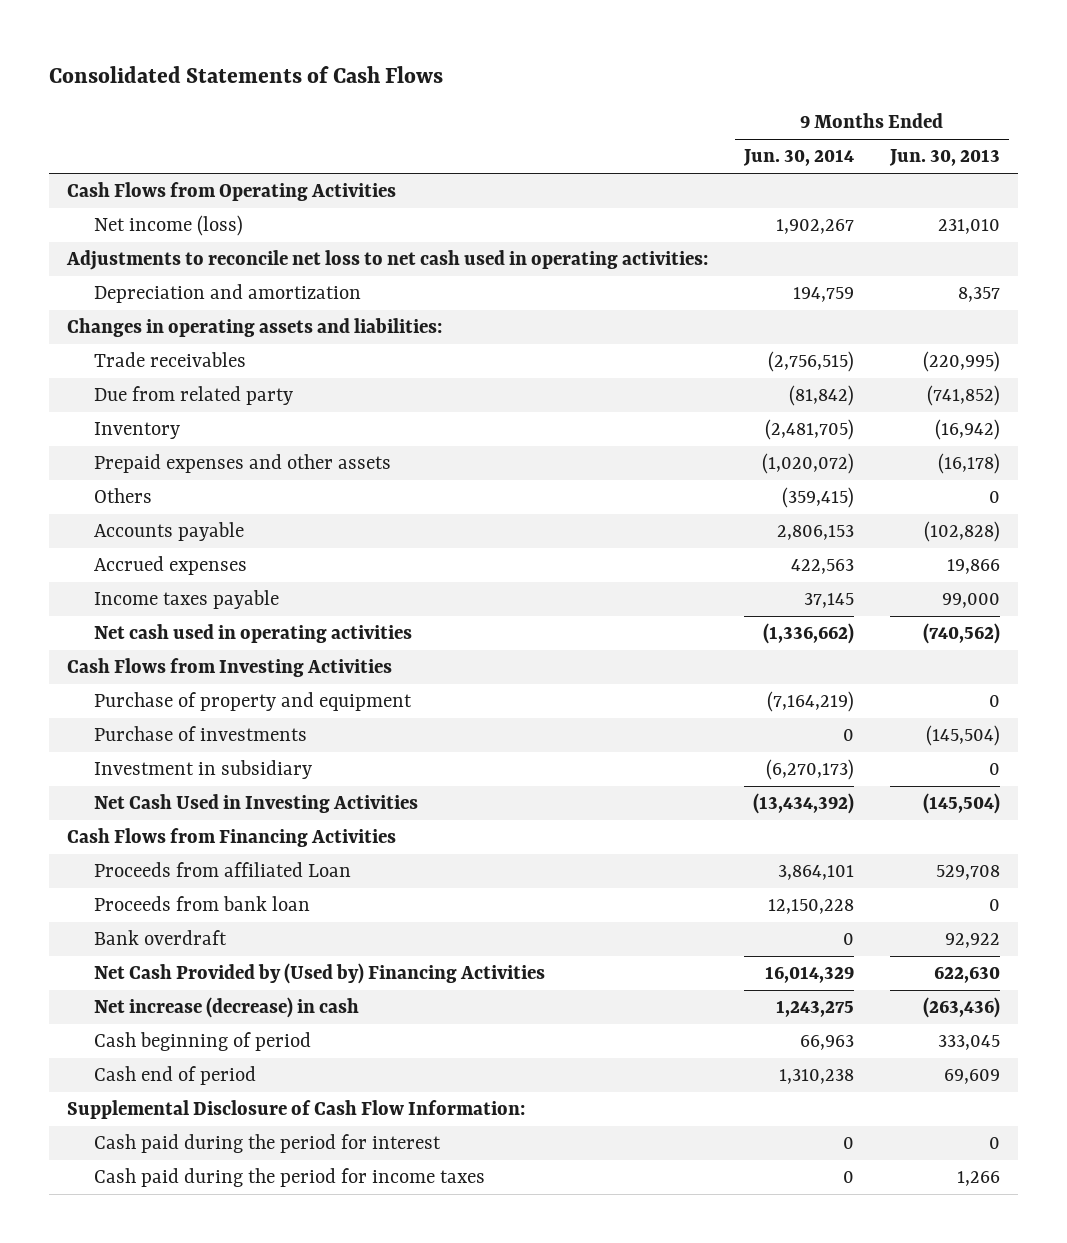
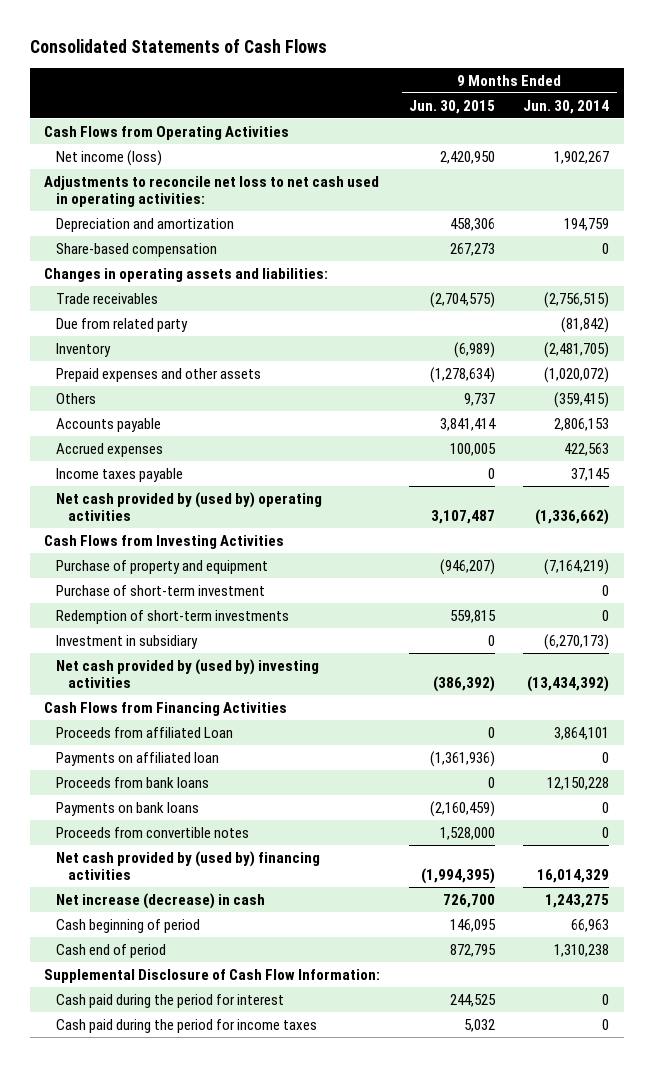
- | 9 Months Ended Jun. 30, 2014 | 9 Months Ended Jun. 30, 2013
+ | 9 Months Ended Jun. 30, 2015 | 9 Months Ended Jun. 30, 2014
+ Share-based compensation | 267,273 | 0
- Net cash used in operating activities | (1,336,662) | (740,562)
+ Net cash provided by (used by) operating activities | 3,107,487 | (1,336,662)
- Purchase of investments | 0 | (145,504)
+ Purchase of short-term investment | | 0
+ Redemption of short-term investments | 559,815 | 0
- Net Cash Used in Investing Activities | (13,434,392) | (145,504)
+ Net cash provided by (used by) investing activities | (386,392) | (13,434,392)
- Proceeds from bank loan | 12,150,228 | 0
- Bank overdraft | 0 | 92,922
- Net Cash Provided by (Used by) Financing Activities | 16,014,329 | 622,630
+ Payments on affiliated loan | (1,361,936) | 0
+ Proceeds from bank loans | 0 | 12,150,228
+ Payments on bank loans | (2,160,459) | 0
+ Proceeds from convertible notes | 1,528,000 | 0
+ Net cash provided by (used by) financing activities | (1,994,395) | 16,014,329

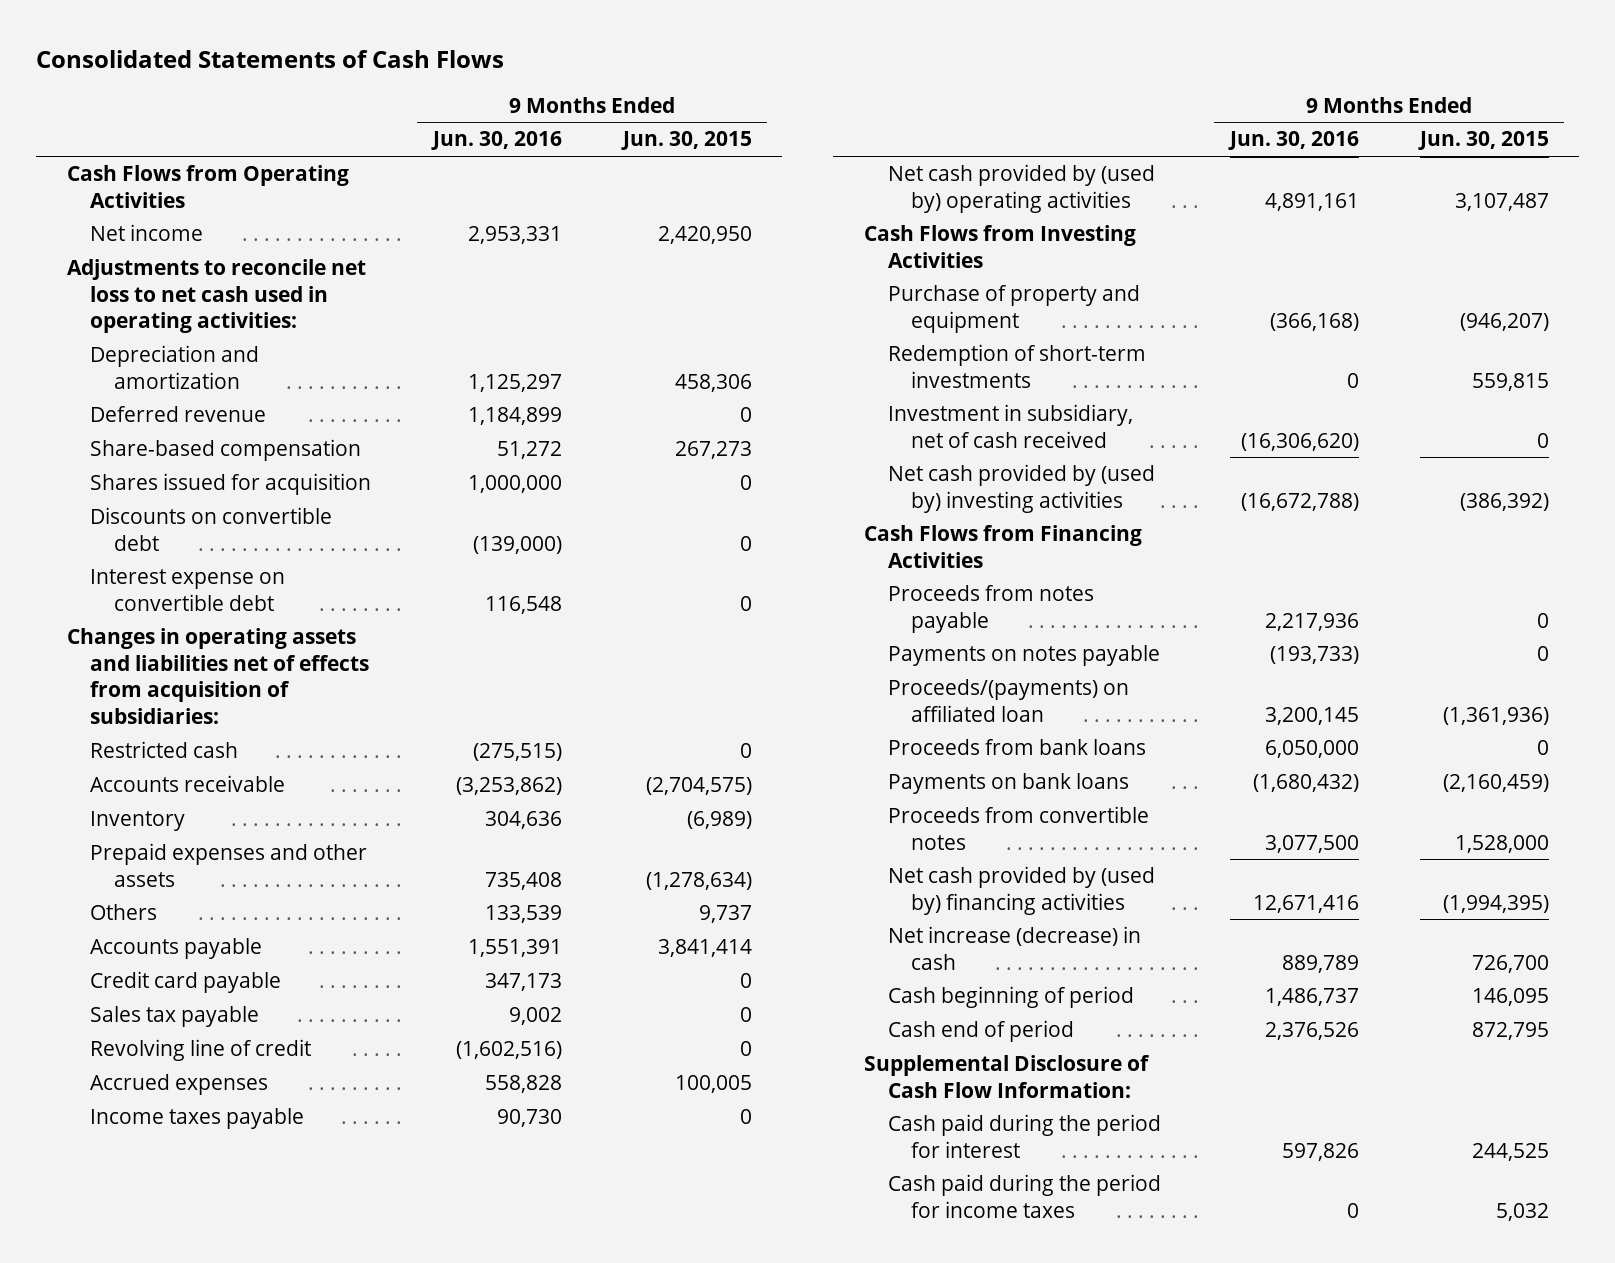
- | 9 Months Ended Jun. 30, 2015 | 9 Months Ended Jun. 30, 2014
+ | 9 Months Ended Jun. 30, 2016 | 9 Months Ended Jun. 30, 2015
- Net income (loss) | 2,420,950 | 1,902,267
+ Net income | 2,953,331 | 2,420,950
+ Deferred revenue | 1,184,899 | 0
- Changes in operating assets and liabilities:
- Trade receivables | (2,704,575) | (2,756,515)
- Due from related party | | (81,842)
+ Shares issued for acquisition | 1,000,000 | 0
+ Discounts on convertible debt | (139,000) | 0
+ Interest expense on convertible debt | 116,548 | 0
+ Changes in operating assets and liabilities net of effects from acquisition of subsidiaries:
+ Restricted cash | (275,515) | 0
+ Accounts receivable | (3,253,862) | (2,704,575)
+ Credit card payable | 347,173 | 0
+ Sales tax payable | 9,002 | 0
+ Revolving line of credit | (1,602,516) | 0
- Purchase of short-term investment | | 0
- Investment in subsidiary | 0 | (6,270,173)
+ Investment in subsidiary, net of cash received | (16,306,620) | 0
- Proceeds from affiliated Loan | 0 | 3,864,101
- Payments on affiliated loan | (1,361,936) | 0
+ Proceeds from notes payable | 2,217,936 | 0
+ Payments on notes payable | (193,733) | 0
+ Proceeds/(payments) on affiliated loan | 3,200,145 | (1,361,936)

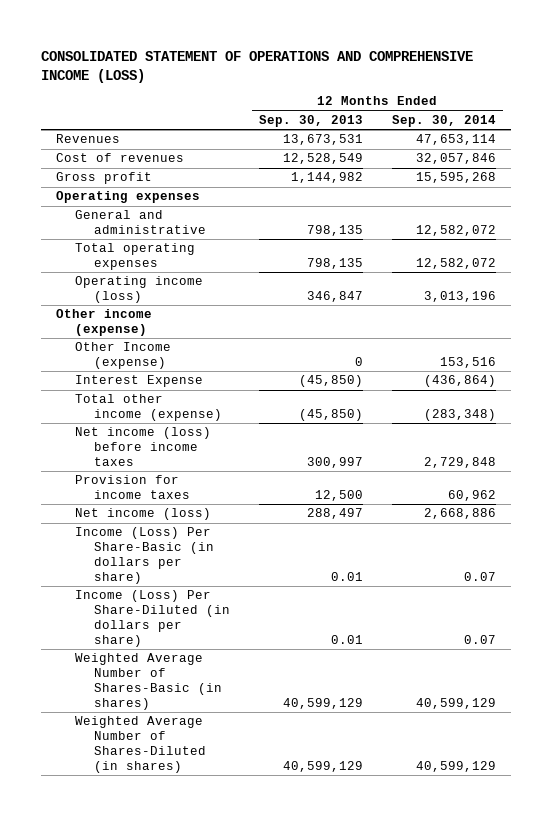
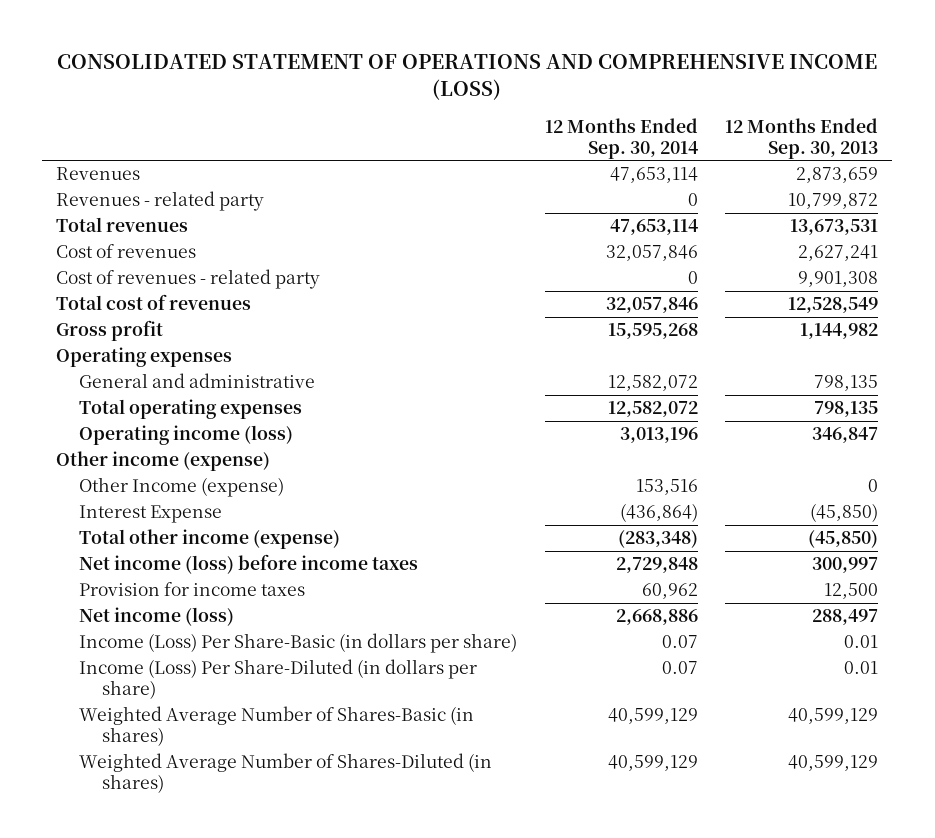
- | 12 Months Ended Sep. 30, 2013 | 12 Months Ended Sep. 30, 2014
+ | 12 Months Ended Sep. 30, 2014 | 12 Months Ended Sep. 30, 2013
- Revenues | 13,673,531 | 47,653,114
- Cost of revenues | 12,528,549 | 32,057,846
+ Revenues | 47,653,114 | 2,873,659
+ Revenues - related party | 0 | 10,799,872
+ Total revenues | 47,653,114 | 13,673,531
+ Cost of revenues | 32,057,846 | 2,627,241
+ Cost of revenues - related party | 0 | 9,901,308
+ Total cost of revenues | 32,057,846 | 12,528,549

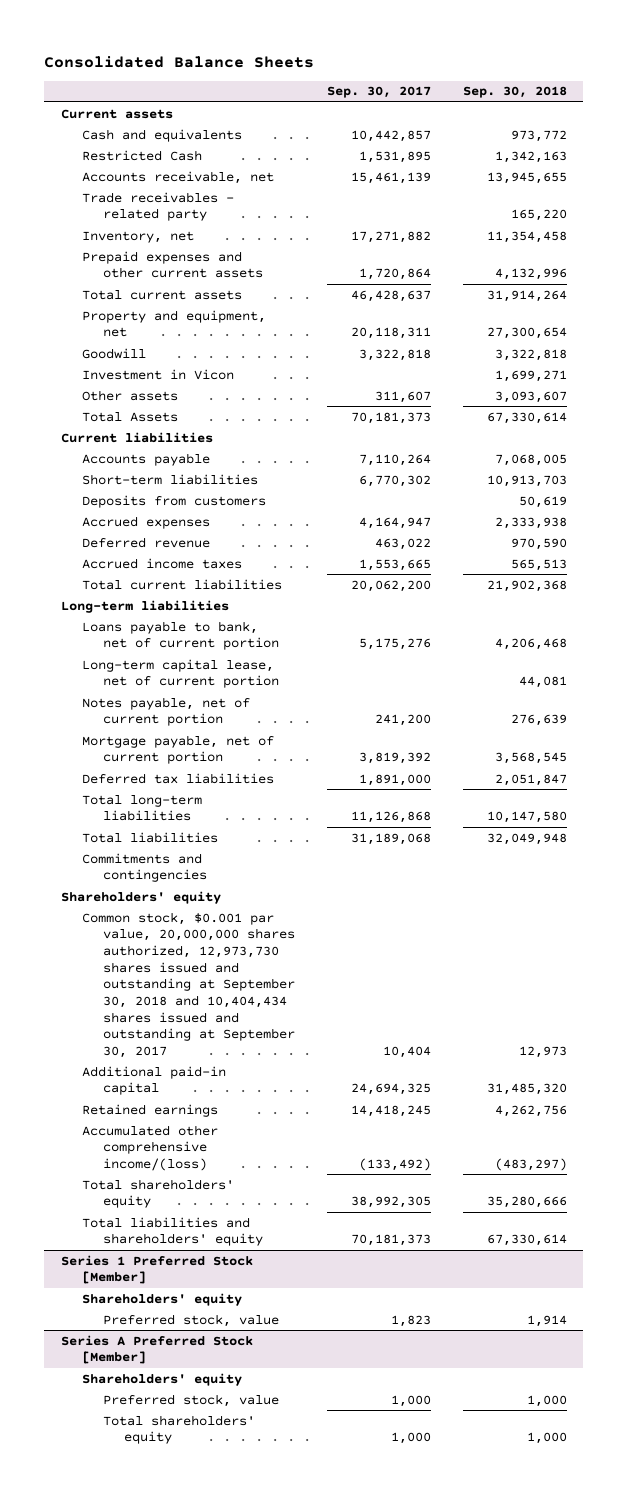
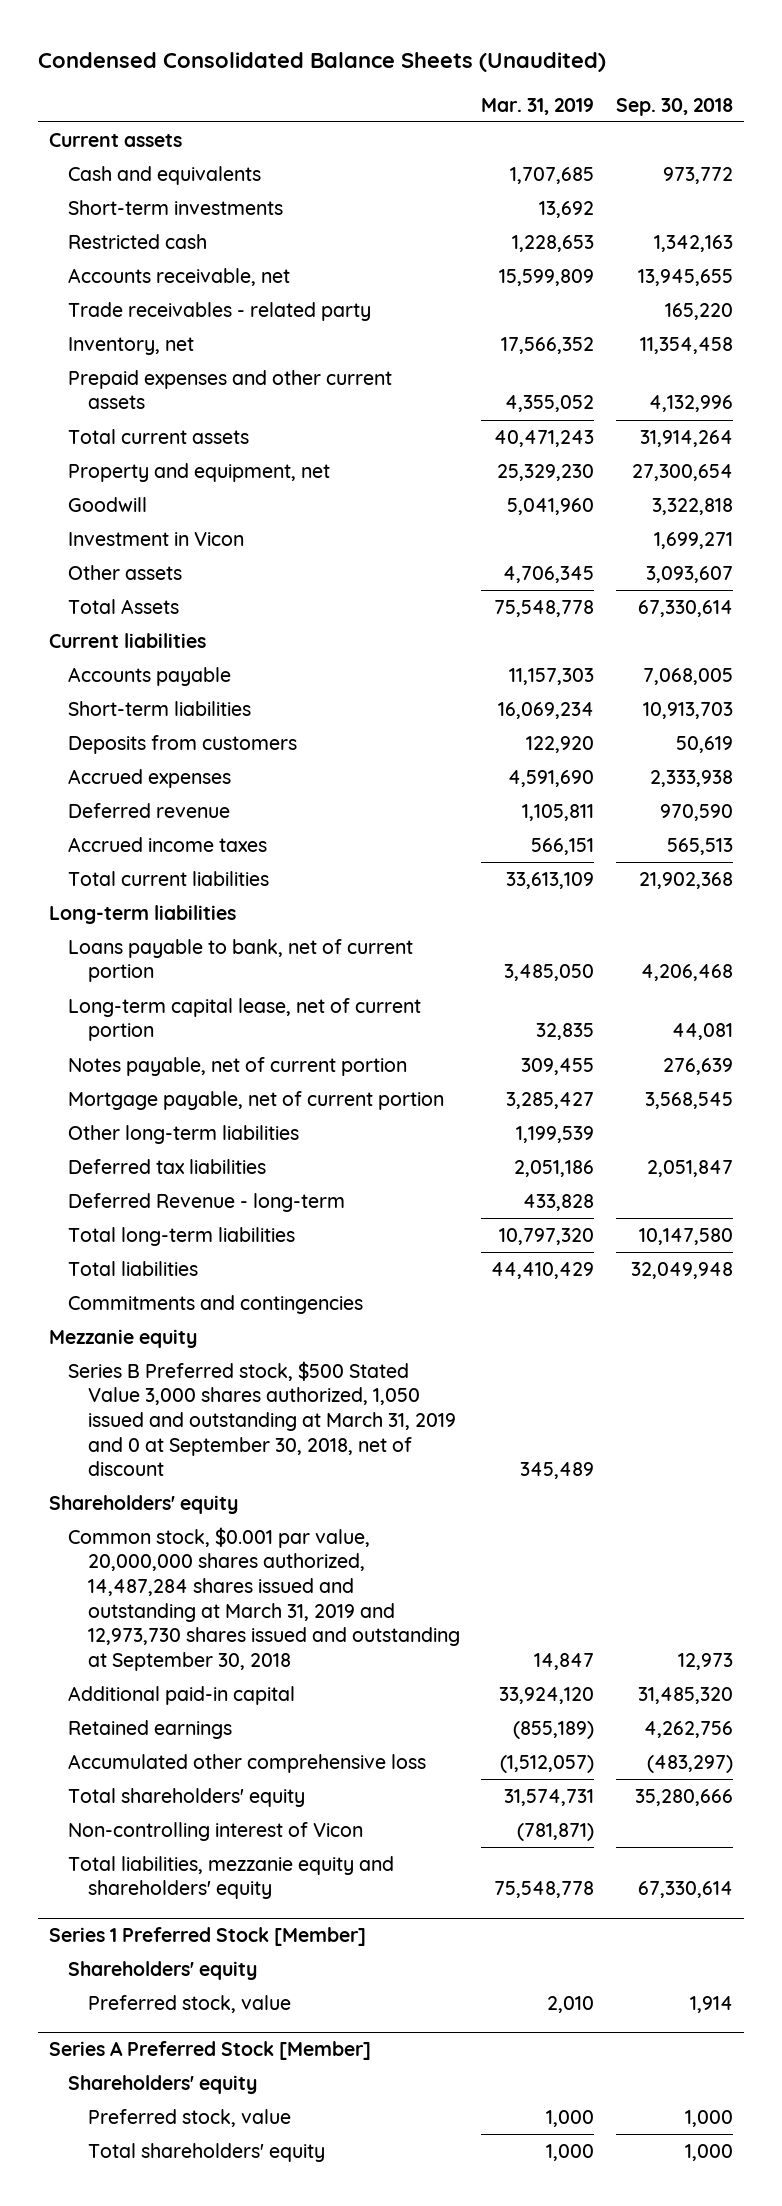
- Consolidated Balance Sheets
+ Condensed Consolidated Balance Sheets (Unaudited)
- | Sep. 30, 2017 | Sep. 30, 2018
+ | Mar. 31, 2019 | Sep. 30, 2018
- Restricted Cash | 1,531,895 | 1,342,163
+ Short-term investments | 13,692 |
+ Restricted cash | 1,228,653 | 1,342,163
+ Other long-term liabilities | 1,199,539 |
+ Deferred Revenue - long-term | 433,828 |
+ Mezzanie equity
+ Series B Preferred stock, $500 Stated Value 3,000 shares authorized, 1,050 issued and outstanding at March 31, 2019 and 0 at September 30, 2018, net of discount | 345,489 |
- Common stock, $0.001 par value, 20,000,000 shares authorized, 12,973,730 shares issued and outstanding at September 30, 2018 and 10,404,434 shares issued and outstanding at September 30, 2017 | 10,404 | 12,973
+ Common stock, $0.001 par value, 20,000,000 shares authorized, 14,487,284 shares issued and outstanding at March 31, 2019 and 12,973,730 shares issued and outstanding at September 30, 2018 | 14,847 | 12,973
- Accumulated other comprehensive income/(loss) | (133,492) | (483,297)
+ Accumulated other comprehensive loss | (1,512,057) | (483,297)
- Total liabilities and shareholders' equity | 70,181,373 | 67,330,614
+ Non-controlling interest of Vicon | (781,871) |
+ Total liabilities, mezzanie equity and shareholders' equity | 75,548,778 | 67,330,614

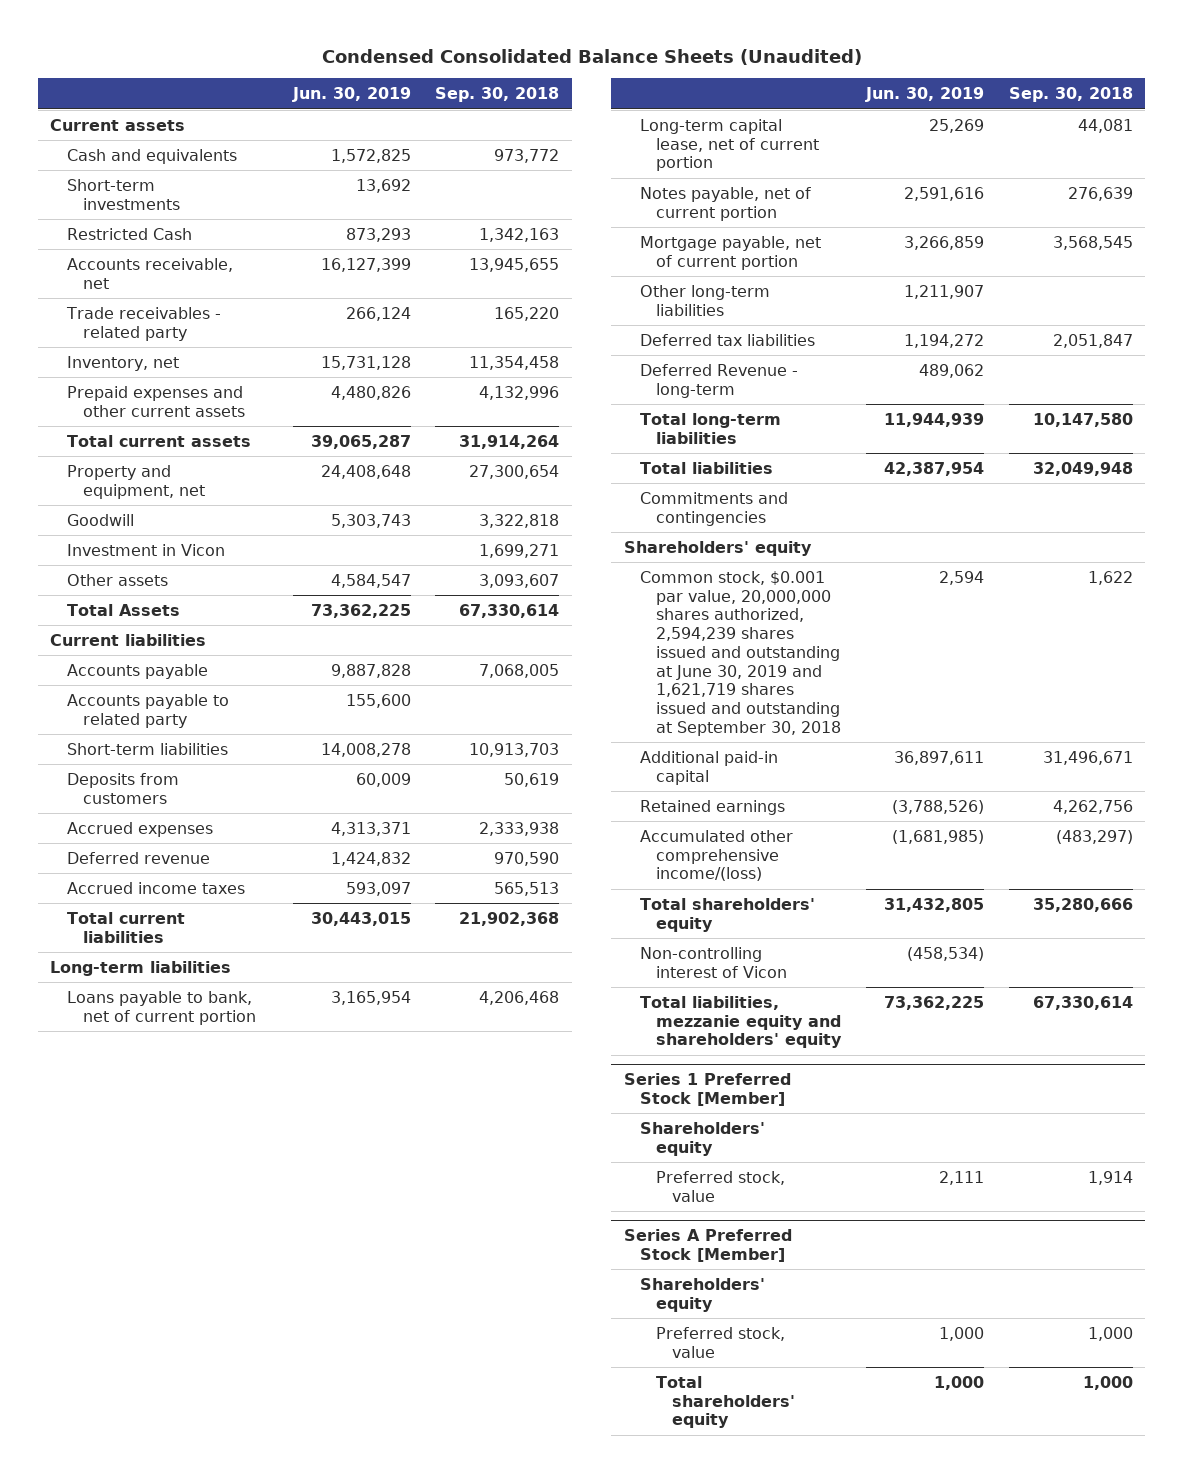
- | Mar. 31, 2019 | Sep. 30, 2018
+ | Jun. 30, 2019 | Sep. 30, 2018
- Restricted cash | 1,228,653 | 1,342,163
+ Restricted Cash | 873,293 | 1,342,163
+ Accounts payable to related party | 155,600 |
- Mezzanie equity
- Series B Preferred stock, $500 Stated Value 3,000 shares authorized, 1,050 issued and outstanding at March 31, 2019 and 0 at September 30, 2018, net of discount | 345,489 |
- Common stock, $0.001 par value, 20,000,000 shares authorized, 14,487,284 shares issued and outstanding at March 31, 2019 and 12,973,730 shares issued and outstanding at September 30, 2018 | 14,847 | 12,973
- Additional paid-in capital | 33,924,120 | 31,485,320
+ Common stock, $0.001 par value, 20,000,000 shares authorized, 2,594,239 shares issued and outstanding at June 30, 2019 and 1,621,719 shares issued and outstanding at September 30, 2018 | 2,594 | 1,622
+ Additional paid-in capital | 36,897,611 | 31,496,671
- Accumulated other comprehensive loss | (1,512,057) | (483,297)
+ Accumulated other comprehensive income/(loss) | (1,681,985) | (483,297)

